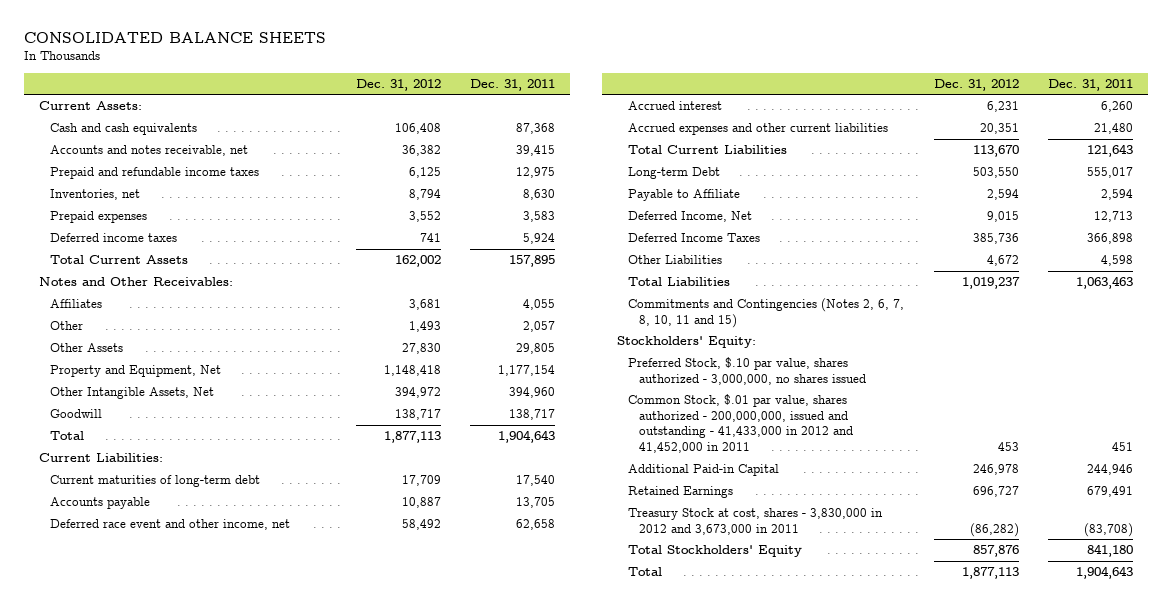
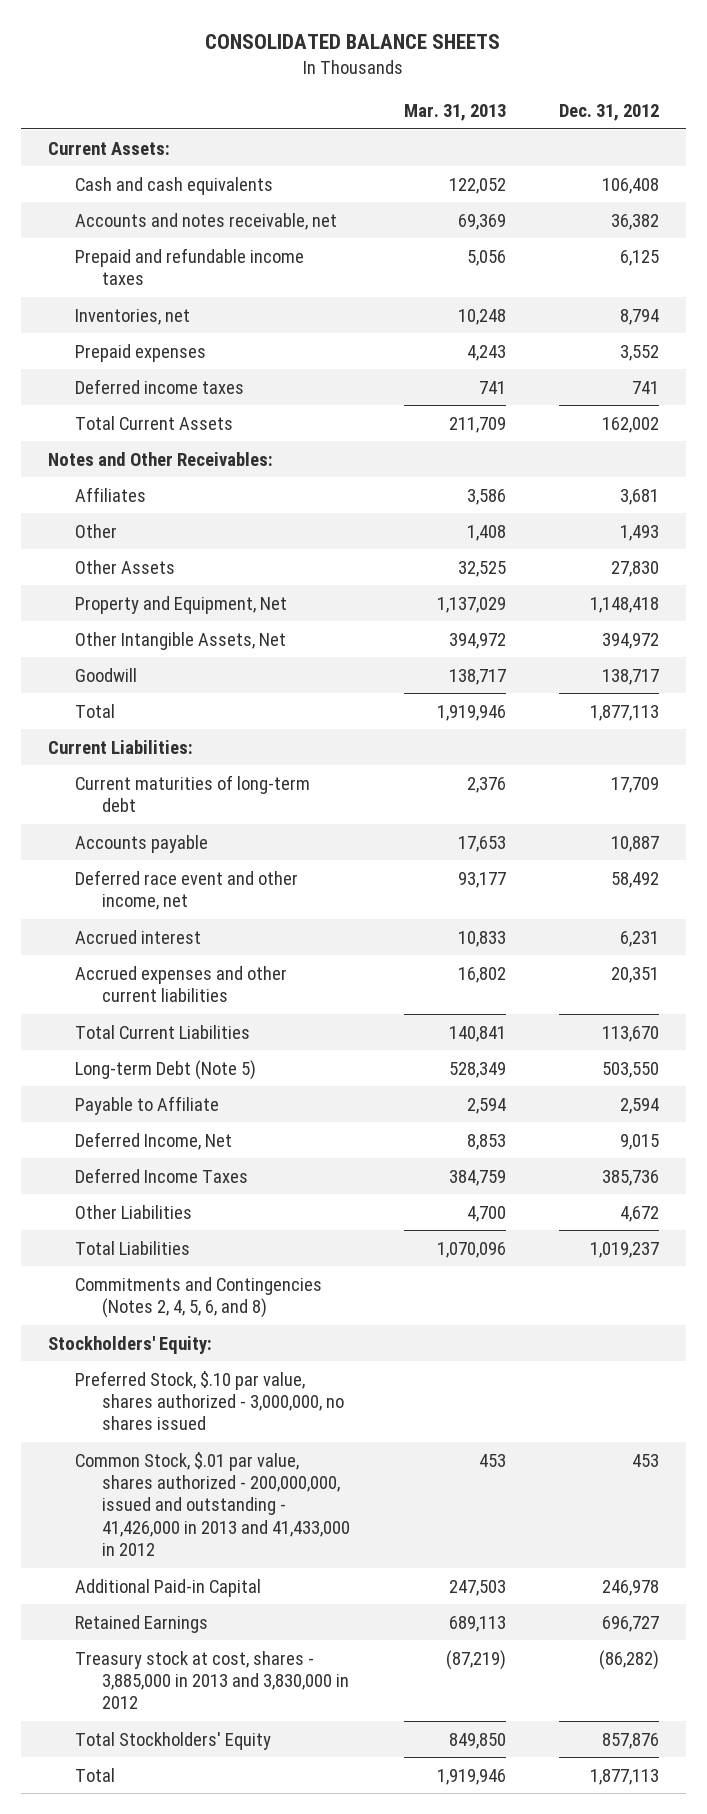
- | Dec. 31, 2012 | Dec. 31, 2011
+ | Mar. 31, 2013 | Dec. 31, 2012
- Long-term Debt | 503,550 | 555,017
+ Long-term Debt (Note 5) | 528,349 | 503,550
- Commitments and Contingencies (Notes 2, 6, 7, 8, 10, 11 and 15)
+ Commitments and Contingencies (Notes 2, 4, 5, 6, and 8)
- Common Stock, $.01 par value, shares authorized - 200,000,000, issued and outstanding - 41,433,000 in 2012 and 41,452,000 in 2011 | 453 | 451
+ Common Stock, $.01 par value, shares authorized - 200,000,000, issued and outstanding - 41,426,000 in 2013 and 41,433,000 in 2012 | 453 | 453
- Treasury Stock at cost, shares - 3,830,000 in 2012 and 3,673,000 in 2011 | (86,282) | (83,708)
+ Treasury stock at cost, shares - 3,885,000 in 2013 and 3,830,000 in 2012 | (87,219) | (86,282)

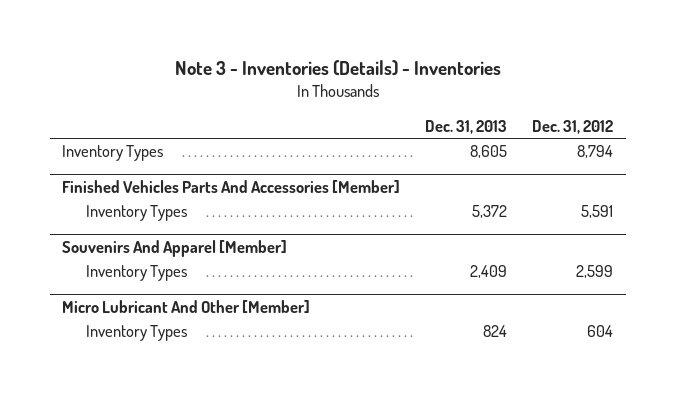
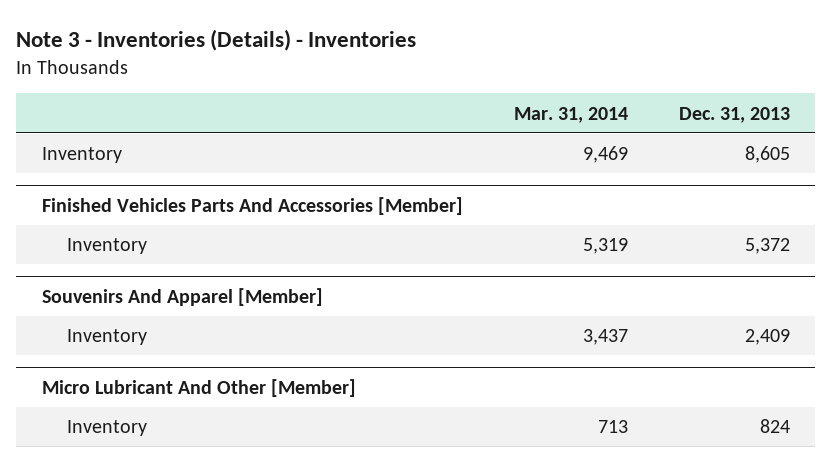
- | Dec. 31, 2013 | Dec. 31, 2012
+ | Mar. 31, 2014 | Dec. 31, 2013
- Inventory Types | 8,605 | 8,794
+ Inventory | 9,469 | 8,605
@ Finished Vehicles Parts And Accessories [Member]
- Inventory Types | 5,372 | 5,591
+ Inventory | 5,319 | 5,372
@ Souvenirs And Apparel [Member]
- Inventory Types | 2,409 | 2,599
+ Inventory | 3,437 | 2,409
@ Micro Lubricant And Other [Member]
- Inventory Types | 824 | 604
+ Inventory | 713 | 824

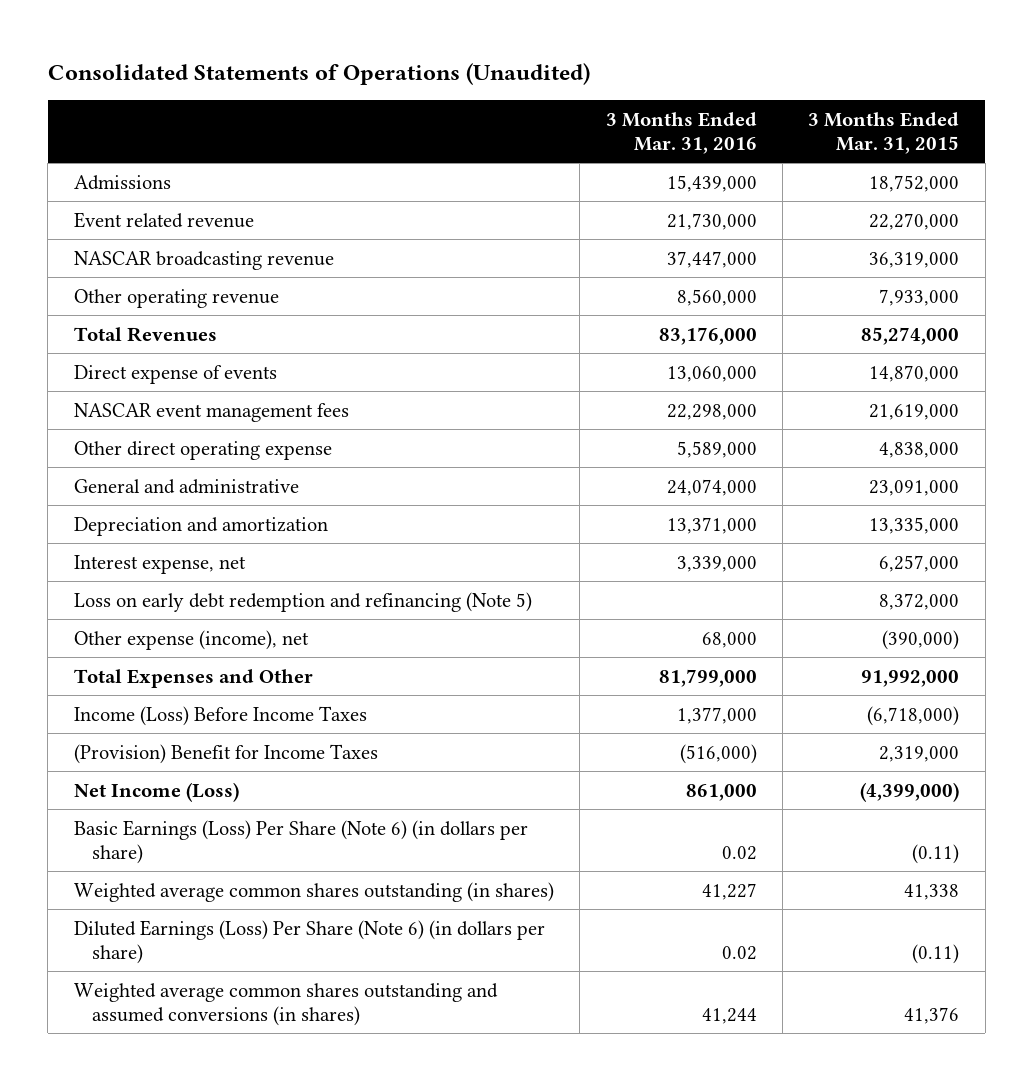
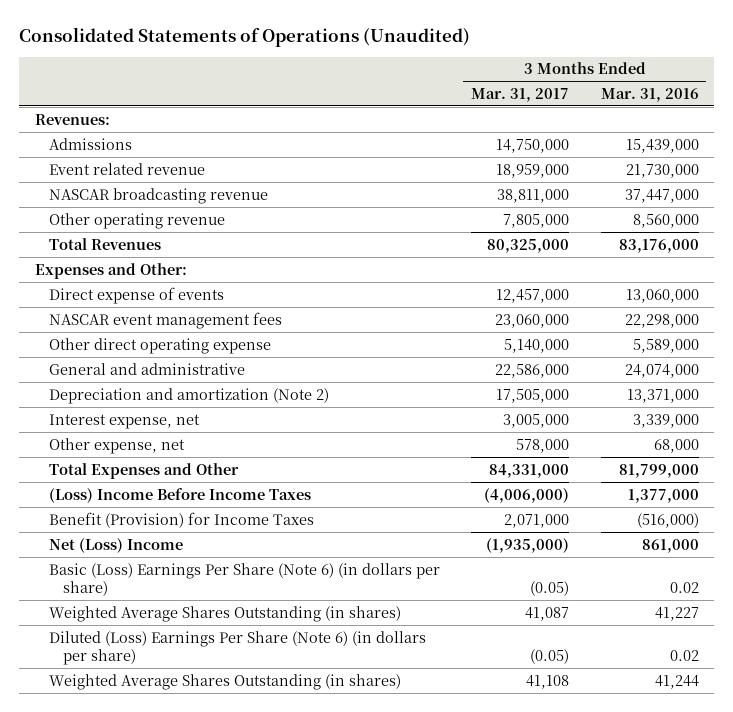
- | 3 Months Ended Mar. 31, 2016 | 3 Months Ended Mar. 31, 2015
+ | 3 Months Ended Mar. 31, 2017 | 3 Months Ended Mar. 31, 2016
+ Revenues:
+ Expenses and Other:
- Depreciation and amortization | 13,371,000 | 13,335,000
+ Depreciation and amortization (Note 2) | 17,505,000 | 13,371,000
- Loss on early debt redemption and refinancing (Note 5) | | 8,372,000
- Other expense (income), net | 68,000 | (390,000)
+ Other expense, net | 578,000 | 68,000
- Income (Loss) Before Income Taxes | 1,377,000 | (6,718,000)
- (Provision) Benefit for Income Taxes | (516,000) | 2,319,000
- Net Income (Loss) | 861,000 | (4,399,000)
- Basic Earnings (Loss) Per Share (Note 6) (in dollars per share) | 0.02 | (0.11)
- Weighted average common shares outstanding (in shares) | 41,227 | 41,338
- Diluted Earnings (Loss) Per Share (Note 6) (in dollars per share) | 0.02 | (0.11)
- Weighted average common shares outstanding and assumed conversions (in shares) | 41,244 | 41,376
+ (Loss) Income Before Income Taxes | (4,006,000) | 1,377,000
+ Benefit (Provision) for Income Taxes | 2,071,000 | (516,000)
+ Net (Loss) Income | (1,935,000) | 861,000
+ Basic (Loss) Earnings Per Share (Note 6) (in dollars per share) | (0.05) | 0.02
+ Weighted Average Shares Outstanding (in shares) | 41,087 | 41,227
+ Diluted (Loss) Earnings Per Share (Note 6) (in dollars per share) | (0.05) | 0.02
+ Weighted Average Shares Outstanding (in shares) | 41,108 | 41,244

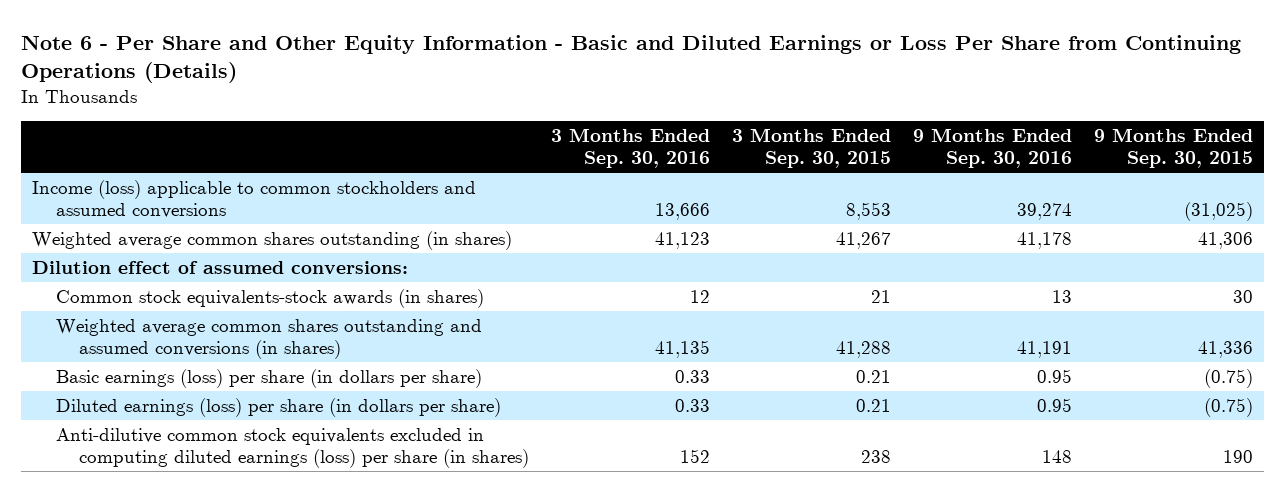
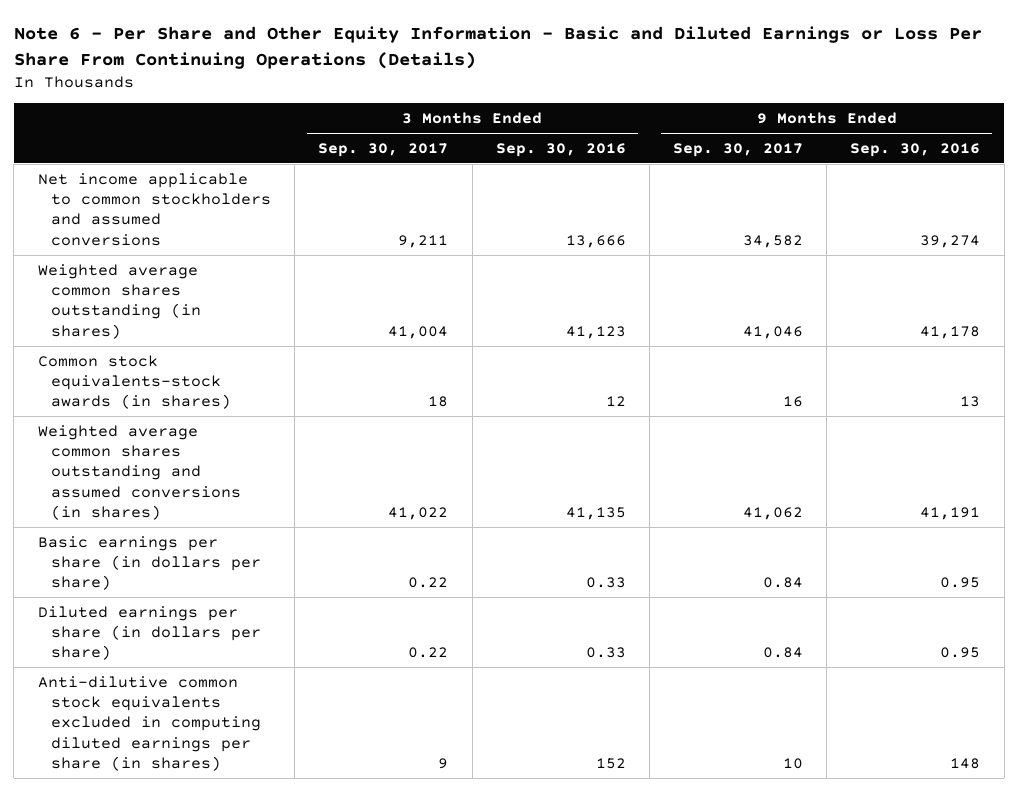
- Note 6 - Per Share and Other Equity Information - Basic and Diluted Earnings or Loss Per Share from Continuing Operations (Details)
+ Note 6 - Per Share and Other Equity Information - Basic and Diluted Earnings or Loss Per Share From Continuing Operations (Details)
- | 3 Months Ended Sep. 30, 2016 | 3 Months Ended Sep. 30, 2015 | 9 Months Ended Sep. 30, 2016 | 9 Months Ended Sep. 30, 2015
+ | 3 Months Ended Sep. 30, 2017 | 3 Months Ended Sep. 30, 2016 | 9 Months Ended Sep. 30, 2017 | 9 Months Ended Sep. 30, 2016
- Income (loss) applicable to common stockholders and assumed conversions | 13,666 | 8,553 | 39,274 | (31,025)
+ Net income applicable to common stockholders and assumed conversions | 9,211 | 13,666 | 34,582 | 39,274
- Dilution effect of assumed conversions:
- Basic earnings (loss) per share (in dollars per share) | 0.33 | 0.21 | 0.95 | (0.75)
- Diluted earnings (loss) per share (in dollars per share) | 0.33 | 0.21 | 0.95 | (0.75)
- Anti-dilutive common stock equivalents excluded in computing diluted earnings (loss) per share (in shares) | 152 | 238 | 148 | 190
+ Basic earnings per share (in dollars per share) | 0.22 | 0.33 | 0.84 | 0.95
+ Diluted earnings per share (in dollars per share) | 0.22 | 0.33 | 0.84 | 0.95
+ Anti-dilutive common stock equivalents excluded in computing diluted earnings per share (in shares) | 9 | 152 | 10 | 148

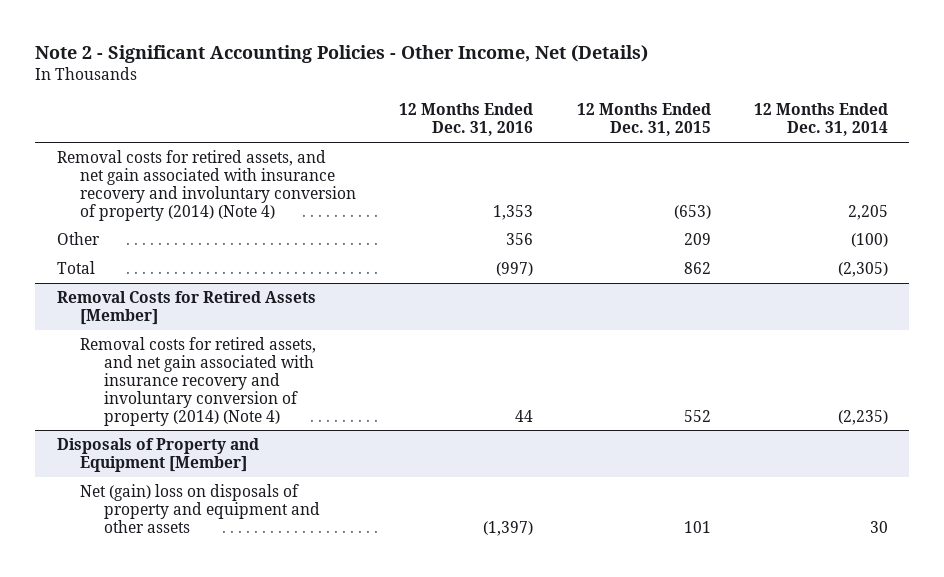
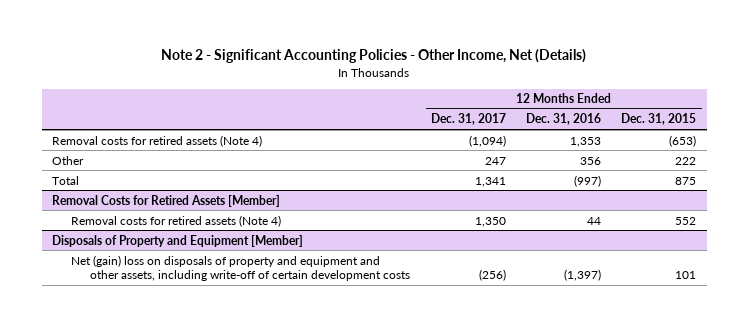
- | 12 Months Ended Dec. 31, 2016 | 12 Months Ended Dec. 31, 2015 | 12 Months Ended Dec. 31, 2014
+ | 12 Months Ended Dec. 31, 2017 | 12 Months Ended Dec. 31, 2016 | 12 Months Ended Dec. 31, 2015
- Removal costs for retired assets, and net gain associated with insurance recovery and involuntary conversion of property (2014) (Note 4) | 1,353 | (653) | 2,205
- Other | 356 | 209 | (100)
- Total | (997) | 862 | (2,305)
+ Removal costs for retired assets (Note 4) | (1,094) | 1,353 | (653)
+ Other | 247 | 356 | 222
+ Total | 1,341 | (997) | 875
@ Removal Costs for Retired Assets [Member]
- Removal costs for retired assets, and net gain associated with insurance recovery and involuntary conversion of property (2014) (Note 4) | 44 | 552 | (2,235)
+ Removal costs for retired assets (Note 4) | 1,350 | 44 | 552
@ Disposals of Property and Equipment [Member]
- Net (gain) loss on disposals of property and equipment and other assets | (1,397) | 101 | 30
+ Net (gain) loss on disposals of property and equipment and other assets, including write-off of certain development costs | (256) | (1,397) | 101

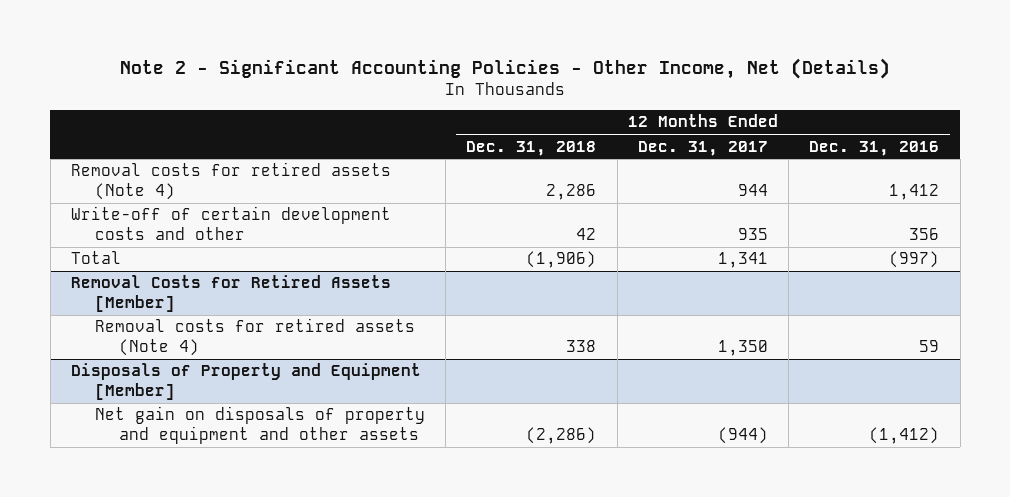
- | 12 Months Ended Dec. 31, 2017 | 12 Months Ended Dec. 31, 2016 | 12 Months Ended Dec. 31, 2015
+ | 12 Months Ended Dec. 31, 2018 | 12 Months Ended Dec. 31, 2017 | 12 Months Ended Dec. 31, 2016
- Removal costs for retired assets (Note 4) | (1,094) | 1,353 | (653)
- Other | 247 | 356 | 222
+ Removal costs for retired assets (Note 4) | 2,286 | 944 | 1,412
+ Write-off of certain development costs and other | 42 | 935 | 356
@ Removal Costs for Retired Assets [Member]
- Removal costs for retired assets (Note 4) | 1,350 | 44 | 552
+ Removal costs for retired assets (Note 4) | 338 | 1,350 | 59
@ Disposals of Property and Equipment [Member]
- Net (gain) loss on disposals of property and equipment and other assets, including write-off of certain development costs | (256) | (1,397) | 101
+ Net gain on disposals of property and equipment and other assets | (2,286) | (944) | (1,412)

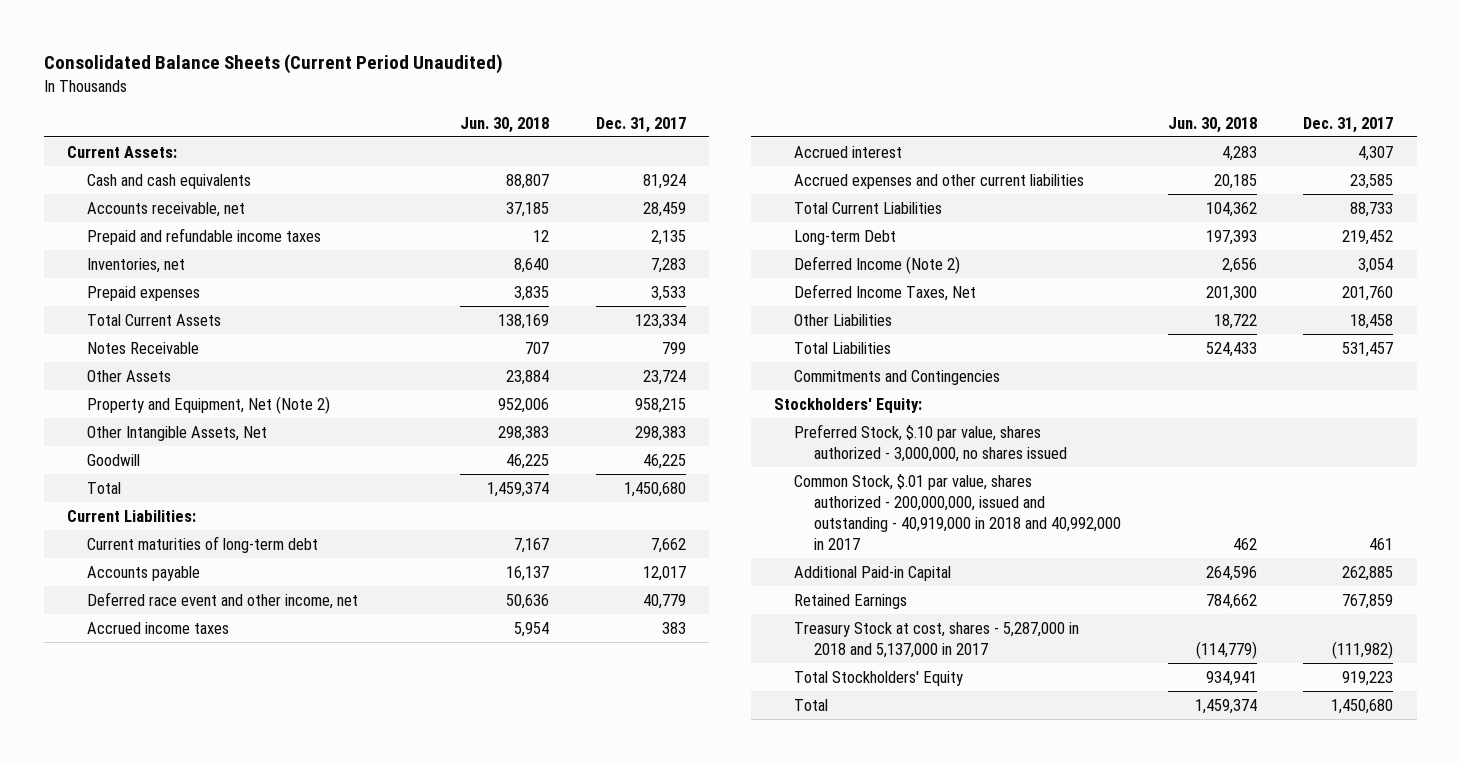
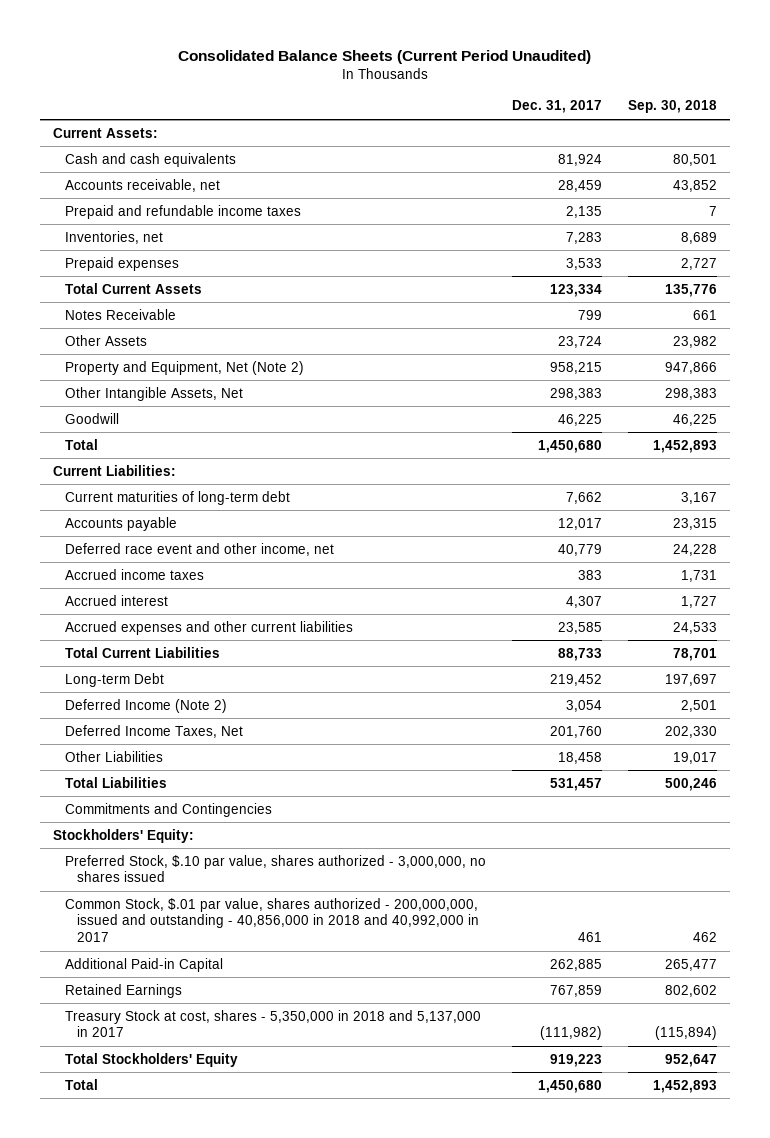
- | Jun. 30, 2018 | Dec. 31, 2017
+ | Dec. 31, 2017 | Sep. 30, 2018
- Common Stock, $.01 par value, shares authorized - 200,000,000, issued and outstanding - 40,919,000 in 2018 and 40,992,000 in 2017 | 462 | 461
+ Common Stock, $.01 par value, shares authorized - 200,000,000, issued and outstanding - 40,856,000 in 2018 and 40,992,000 in 2017 | 461 | 462
- Treasury Stock at cost, shares - 5,287,000 in 2018 and 5,137,000 in 2017 | (114,779) | (111,982)
+ Treasury Stock at cost, shares - 5,350,000 in 2018 and 5,137,000 in 2017 | (111,982) | (115,894)

